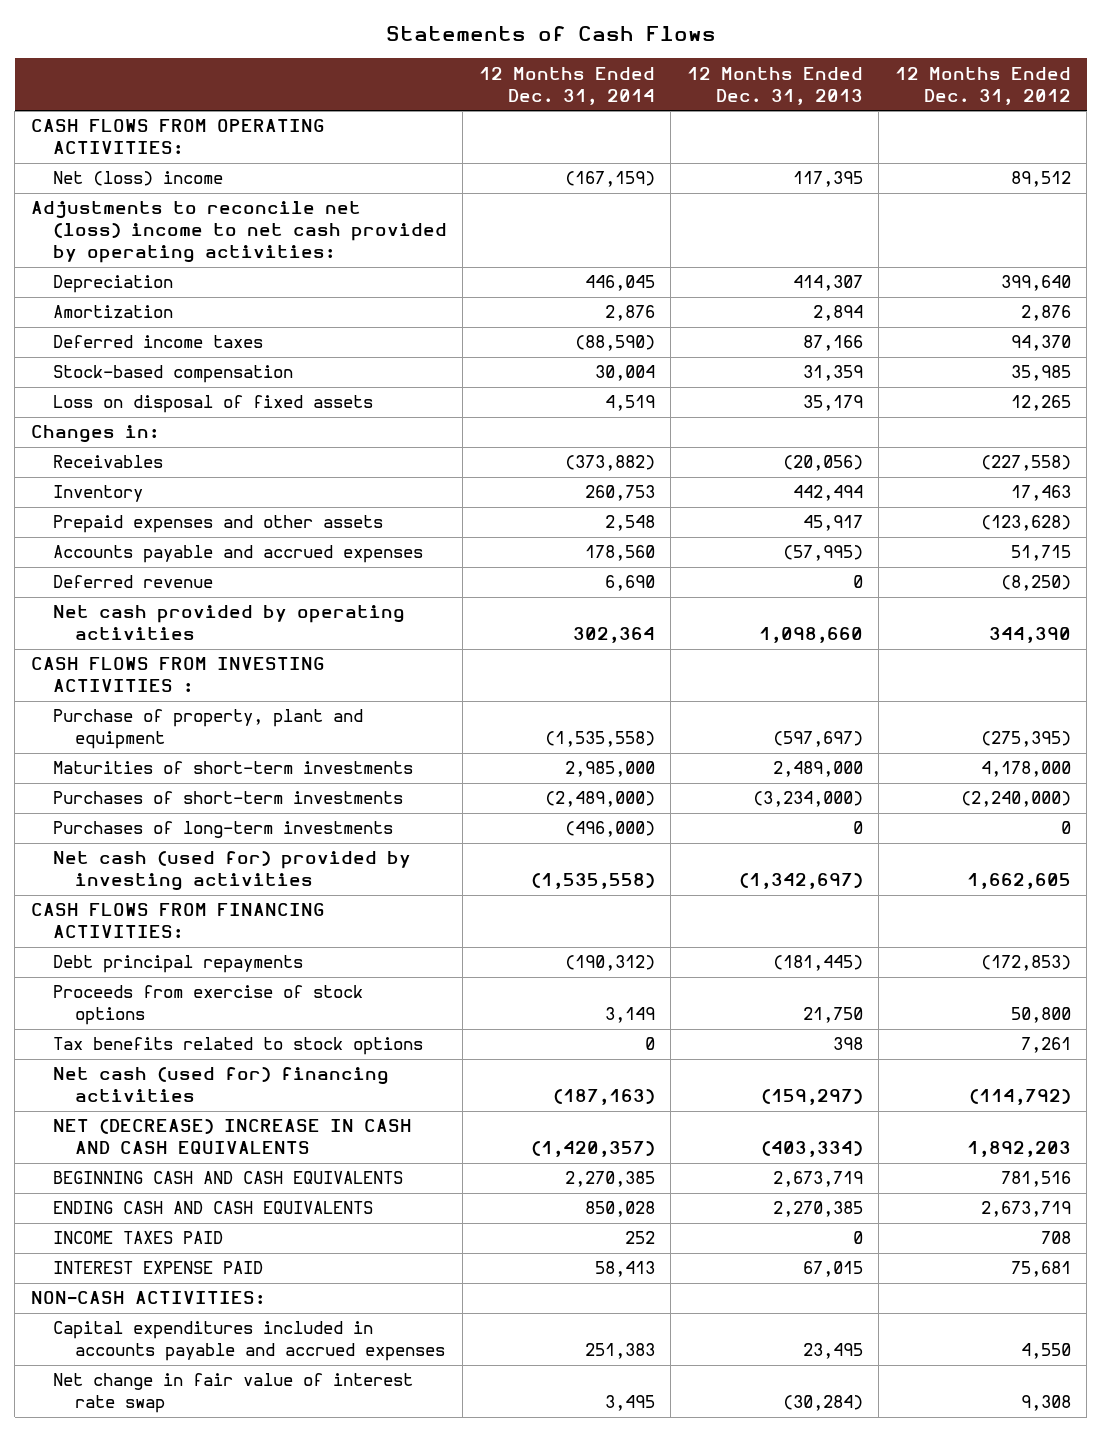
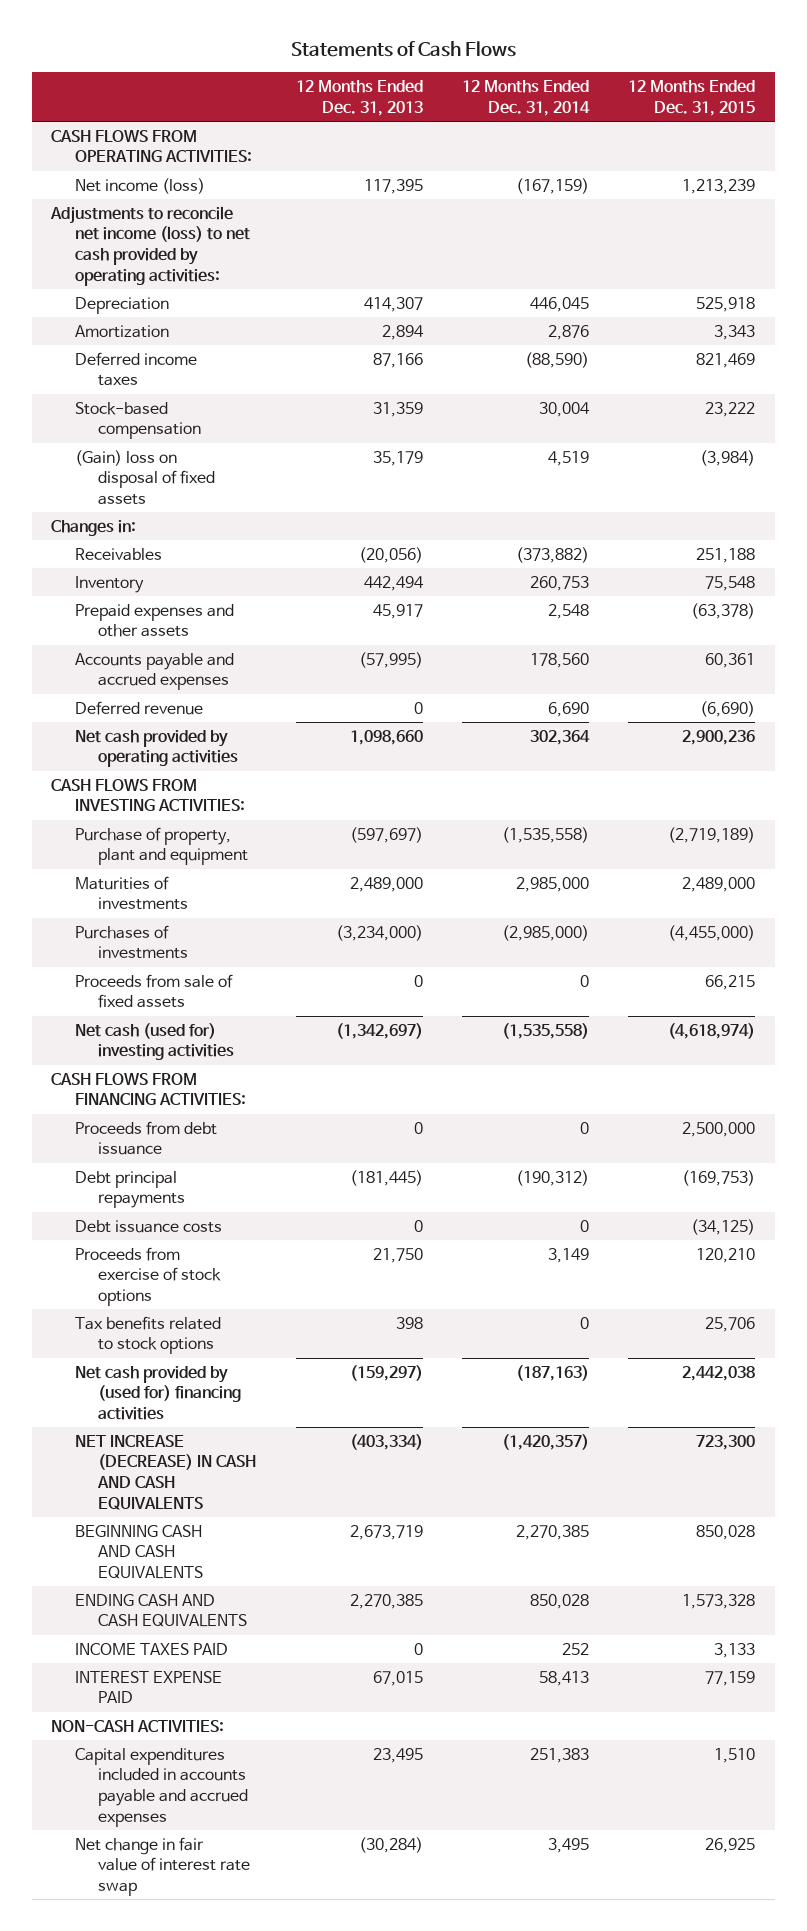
- | 12 Months Ended Dec. 31, 2014 | 12 Months Ended Dec. 31, 2013 | 12 Months Ended Dec. 31, 2012
+ | 12 Months Ended Dec. 31, 2013 | 12 Months Ended Dec. 31, 2014 | 12 Months Ended Dec. 31, 2015
- Net (loss) income | (167,159) | 117,395 | 89,512
- Adjustments to reconcile net (loss) income to net cash provided by operating activities:
+ Net income (loss) | 117,395 | (167,159) | 1,213,239
+ Adjustments to reconcile net income (loss) to net cash provided by operating activities:
- Loss on disposal of fixed assets | 4,519 | 35,179 | 12,265
+ (Gain) loss on disposal of fixed assets | 35,179 | 4,519 | (3,984)
- CASH FLOWS FROM INVESTING ACTIVITIES :
+ CASH FLOWS FROM INVESTING ACTIVITIES:
- Maturities of short-term investments | 2,985,000 | 2,489,000 | 4,178,000
- Purchases of short-term investments | (2,489,000) | (3,234,000) | (2,240,000)
- Purchases of long-term investments | (496,000) | 0 | 0
- Net cash (used for) provided by investing activities | (1,535,558) | (1,342,697) | 1,662,605
+ Maturities of investments | 2,489,000 | 2,985,000 | 2,489,000
+ Purchases of investments | (3,234,000) | (2,985,000) | (4,455,000)
+ Proceeds from sale of fixed assets | 0 | 0 | 66,215
+ Net cash (used for) investing activities | (1,342,697) | (1,535,558) | (4,618,974)
+ Proceeds from debt issuance | 0 | 0 | 2,500,000
+ Debt issuance costs | 0 | 0 | (34,125)
- Net cash (used for) financing activities | (187,163) | (159,297) | (114,792)
- NET (DECREASE) INCREASE IN CASH AND CASH EQUIVALENTS | (1,420,357) | (403,334) | 1,892,203
+ Net cash provided by (used for) financing activities | (159,297) | (187,163) | 2,442,038
+ NET INCREASE (DECREASE) IN CASH AND CASH EQUIVALENTS | (403,334) | (1,420,357) | 723,300

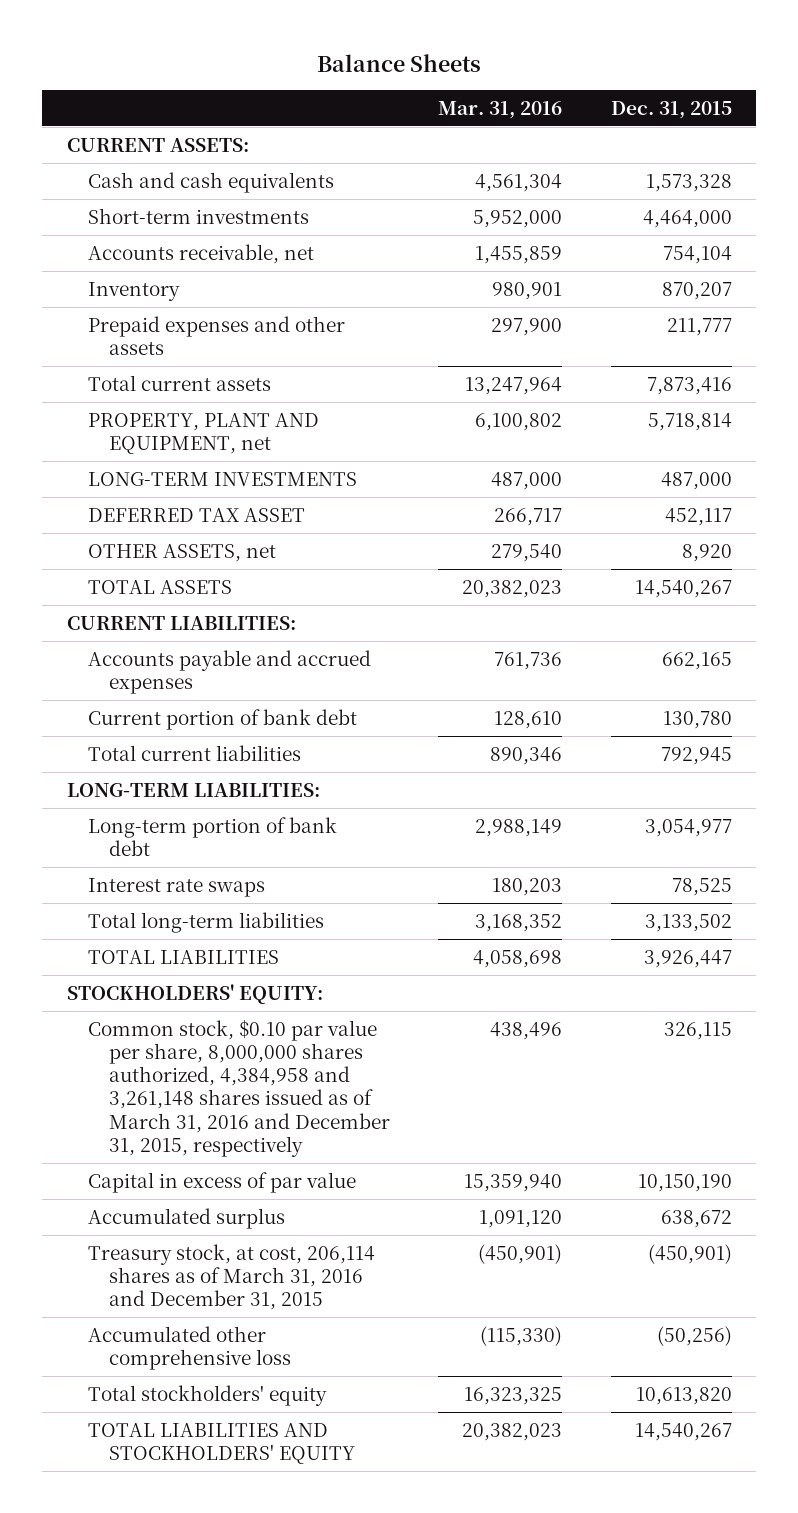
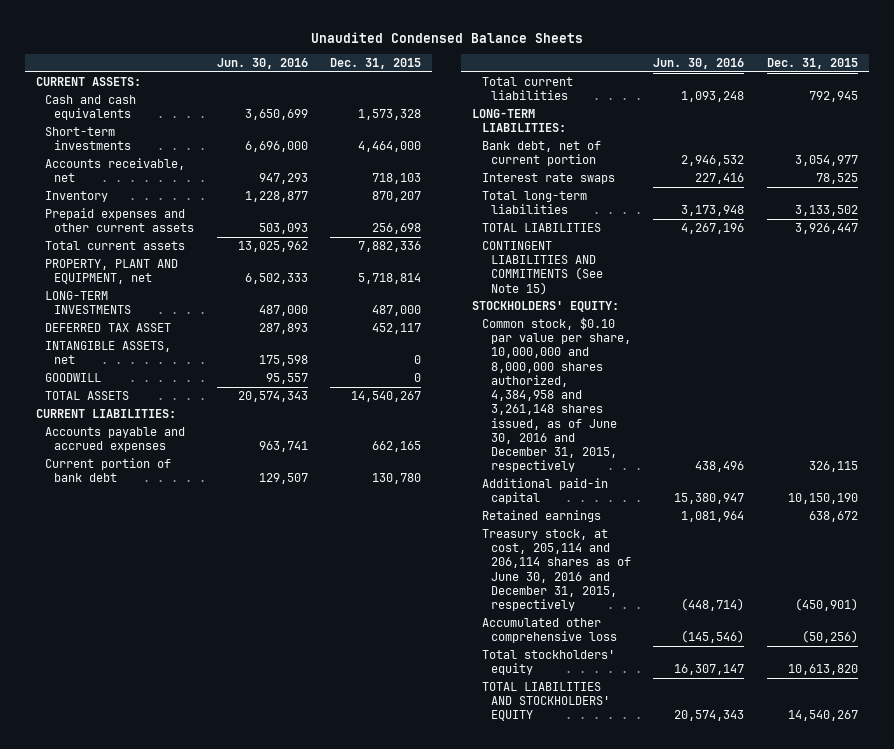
- Balance Sheets
+ Unaudited Condensed Balance Sheets
- | Mar. 31, 2016 | Dec. 31, 2015
+ | Jun. 30, 2016 | Dec. 31, 2015
- Accounts receivable, net | 1,455,859 | 754,104
+ Accounts receivable, net | 947,293 | 718,103
- Prepaid expenses and other assets | 297,900 | 211,777
- Total current assets | 13,247,964 | 7,873,416
+ Prepaid expenses and other current assets | 503,093 | 256,698
+ Total current assets | 13,025,962 | 7,882,336
- OTHER ASSETS, net | 279,540 | 8,920
+ INTANGIBLE ASSETS, net | 175,598 | 0
+ GOODWILL | 95,557 | 0
- Long-term portion of bank debt | 2,988,149 | 3,054,977
+ Bank debt, net of current portion | 2,946,532 | 3,054,977
+ CONTINGENT LIABILITIES AND COMMITMENTS (See Note 15)
- Common stock, $0.10 par value per share, 8,000,000 shares authorized, 4,384,958 and 3,261,148 shares issued as of March 31, 2016 and December 31, 2015, respectively | 438,496 | 326,115
- Capital in excess of par value | 15,359,940 | 10,150,190
- Accumulated surplus | 1,091,120 | 638,672
- Treasury stock, at cost, 206,114 shares as of March 31, 2016 and December 31, 2015 | (450,901) | (450,901)
+ Common stock, $0.10 par value per share, 10,000,000 and 8,000,000 shares authorized, 4,384,958 and 3,261,148 shares issued, as of June 30, 2016 and December 31, 2015, respectively | 438,496 | 326,115
+ Additional paid-in capital | 15,380,947 | 10,150,190
+ Retained earnings | 1,081,964 | 638,672
+ Treasury stock, at cost, 205,114 and 206,114 shares as of June 30, 2016 and December 31, 2015, respectively | (448,714) | (450,901)

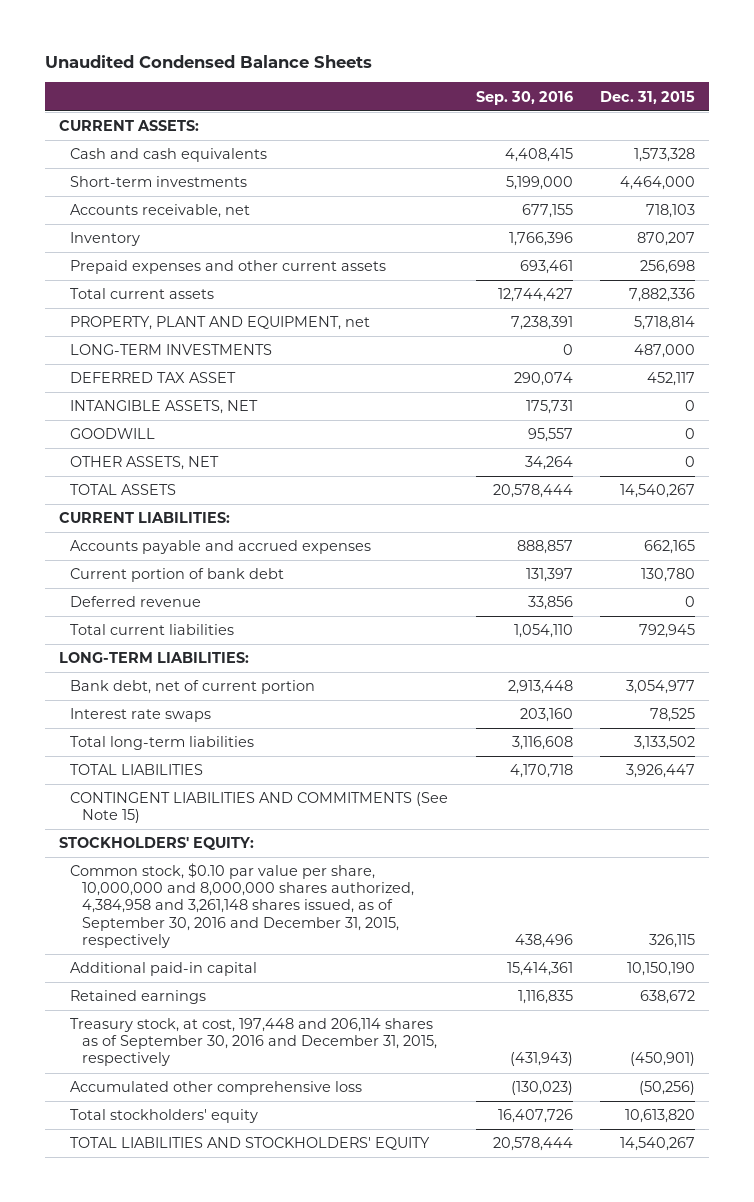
- | Jun. 30, 2016 | Dec. 31, 2015
+ | Sep. 30, 2016 | Dec. 31, 2015
- INTANGIBLE ASSETS, net | 175,598 | 0
+ INTANGIBLE ASSETS, NET | 175,731 | 0
+ OTHER ASSETS, NET | 34,264 | 0
+ Deferred revenue | 33,856 | 0
- Common stock, $0.10 par value per share, 10,000,000 and 8,000,000 shares authorized, 4,384,958 and 3,261,148 shares issued, as of June 30, 2016 and December 31, 2015, respectively | 438,496 | 326,115
+ Common stock, $0.10 par value per share, 10,000,000 and 8,000,000 shares authorized, 4,384,958 and 3,261,148 shares issued, as of September 30, 2016 and December 31, 2015, respectively | 438,496 | 326,115
- Treasury stock, at cost, 205,114 and 206,114 shares as of June 30, 2016 and December 31, 2015, respectively | (448,714) | (450,901)
+ Treasury stock, at cost, 197,448 and 206,114 shares as of September 30, 2016 and December 31, 2015, respectively | (431,943) | (450,901)

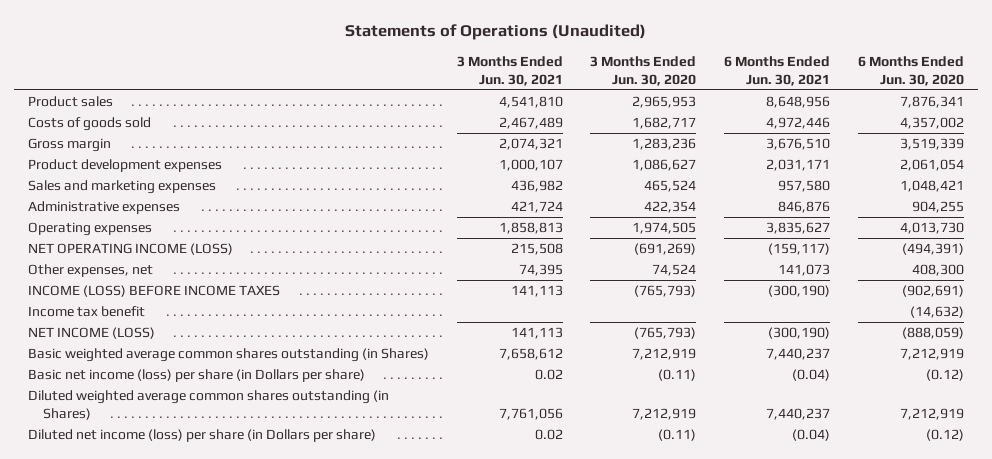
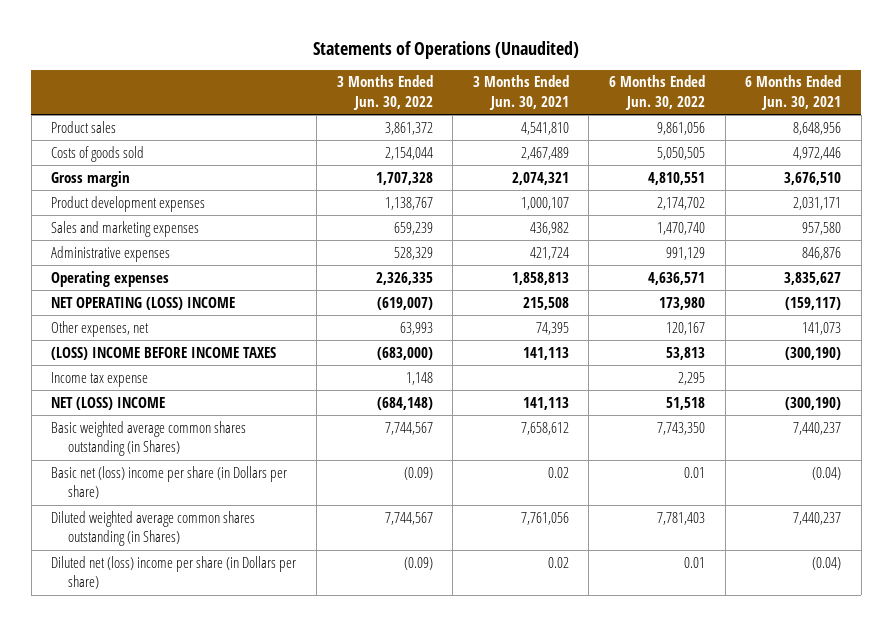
- | 3 Months Ended Jun. 30, 2021 | 3 Months Ended Jun. 30, 2020 | 6 Months Ended Jun. 30, 2021 | 6 Months Ended Jun. 30, 2020
+ | 3 Months Ended Jun. 30, 2022 | 3 Months Ended Jun. 30, 2021 | 6 Months Ended Jun. 30, 2022 | 6 Months Ended Jun. 30, 2021
- NET OPERATING INCOME (LOSS) | 215,508 | (691,269) | (159,117) | (494,391)
+ NET OPERATING (LOSS) INCOME | (619,007) | 215,508 | 173,980 | (159,117)
- INCOME (LOSS) BEFORE INCOME TAXES | 141,113 | (765,793) | (300,190) | (902,691)
- Income tax benefit | | | | (14,632)
- NET INCOME (LOSS) | 141,113 | (765,793) | (300,190) | (888,059)
+ (LOSS) INCOME BEFORE INCOME TAXES | (683,000) | 141,113 | 53,813 | (300,190)
+ Income tax expense | 1,148 | | 2,295 |
+ NET (LOSS) INCOME | (684,148) | 141,113 | 51,518 | (300,190)
- Basic net income (loss) per share (in Dollars per share) | 0.02 | (0.11) | (0.04) | (0.12)
+ Basic net (loss) income per share (in Dollars per share) | (0.09) | 0.02 | 0.01 | (0.04)
- Diluted net income (loss) per share (in Dollars per share) | 0.02 | (0.11) | (0.04) | (0.12)
+ Diluted net (loss) income per share (in Dollars per share) | (0.09) | 0.02 | 0.01 | (0.04)

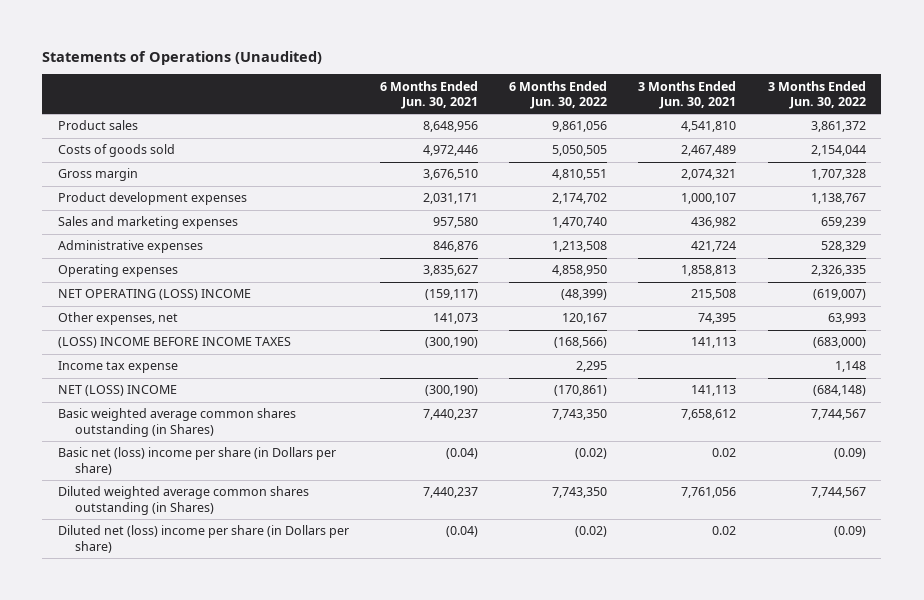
- | 3 Months Ended Jun. 30, 2022 | 3 Months Ended Jun. 30, 2021 | 6 Months Ended Jun. 30, 2022 | 6 Months Ended Jun. 30, 2021
+ | 6 Months Ended Jun. 30, 2021 | 6 Months Ended Jun. 30, 2022 | 3 Months Ended Jun. 30, 2021 | 3 Months Ended Jun. 30, 2022
- Administrative expenses | 528,329 | 421,724 | 991,129 | 846,876
- Operating expenses | 2,326,335 | 1,858,813 | 4,636,571 | 3,835,627
- NET OPERATING (LOSS) INCOME | (619,007) | 215,508 | 173,980 | (159,117)
+ Administrative expenses | 846,876 | 1,213,508 | 421,724 | 528,329
+ Operating expenses | 3,835,627 | 4,858,950 | 1,858,813 | 2,326,335
+ NET OPERATING (LOSS) INCOME | (159,117) | (48,399) | 215,508 | (619,007)
- (LOSS) INCOME BEFORE INCOME TAXES | (683,000) | 141,113 | 53,813 | (300,190)
+ (LOSS) INCOME BEFORE INCOME TAXES | (300,190) | (168,566) | 141,113 | (683,000)
- NET (LOSS) INCOME | (684,148) | 141,113 | 51,518 | (300,190)
+ NET (LOSS) INCOME | (300,190) | (170,861) | 141,113 | (684,148)
- Basic net (loss) income per share (in Dollars per share) | (0.09) | 0.02 | 0.01 | (0.04)
- Diluted weighted average common shares outstanding (in Shares) | 7,744,567 | 7,761,056 | 7,781,403 | 7,440,237
- Diluted net (loss) income per share (in Dollars per share) | (0.09) | 0.02 | 0.01 | (0.04)
+ Basic net (loss) income per share (in Dollars per share) | (0.04) | (0.02) | 0.02 | (0.09)
+ Diluted weighted average common shares outstanding (in Shares) | 7,440,237 | 7,743,350 | 7,761,056 | 7,744,567
+ Diluted net (loss) income per share (in Dollars per share) | (0.04) | (0.02) | 0.02 | (0.09)

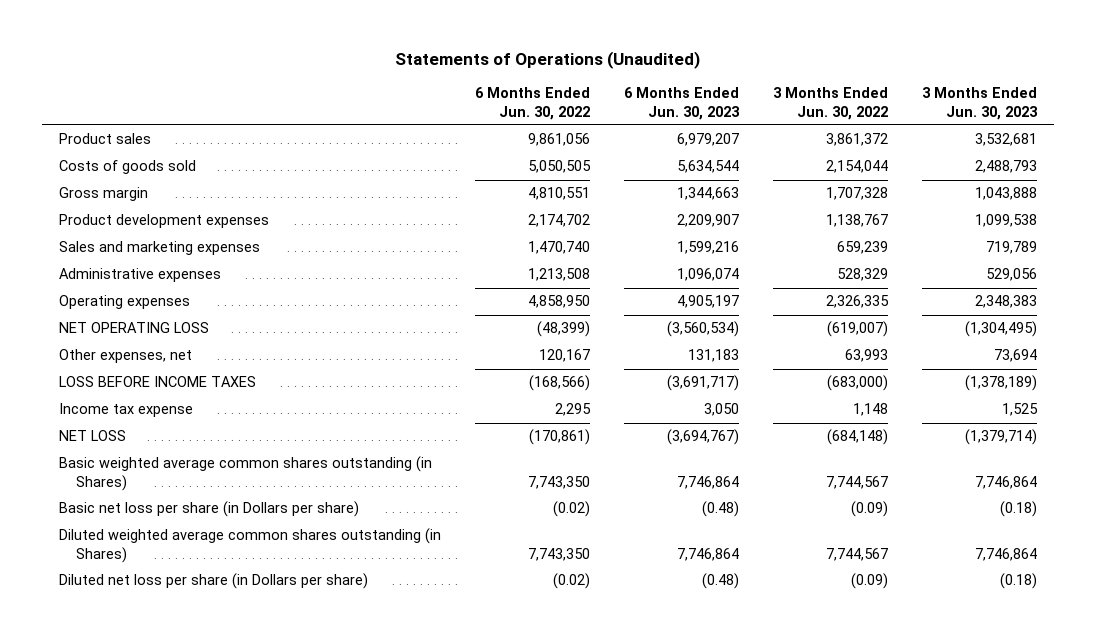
- | 6 Months Ended Jun. 30, 2021 | 6 Months Ended Jun. 30, 2022 | 3 Months Ended Jun. 30, 2021 | 3 Months Ended Jun. 30, 2022
+ | 6 Months Ended Jun. 30, 2022 | 6 Months Ended Jun. 30, 2023 | 3 Months Ended Jun. 30, 2022 | 3 Months Ended Jun. 30, 2023
- NET OPERATING (LOSS) INCOME | (159,117) | (48,399) | 215,508 | (619,007)
+ NET OPERATING LOSS | (48,399) | (3,560,534) | (619,007) | (1,304,495)
- (LOSS) INCOME BEFORE INCOME TAXES | (300,190) | (168,566) | 141,113 | (683,000)
+ LOSS BEFORE INCOME TAXES | (168,566) | (3,691,717) | (683,000) | (1,378,189)
- NET (LOSS) INCOME | (300,190) | (170,861) | 141,113 | (684,148)
+ NET LOSS | (170,861) | (3,694,767) | (684,148) | (1,379,714)
- Basic net (loss) income per share (in Dollars per share) | (0.04) | (0.02) | 0.02 | (0.09)
+ Basic net loss per share (in Dollars per share) | (0.02) | (0.48) | (0.09) | (0.18)
- Diluted net (loss) income per share (in Dollars per share) | (0.04) | (0.02) | 0.02 | (0.09)
+ Diluted net loss per share (in Dollars per share) | (0.02) | (0.48) | (0.09) | (0.18)

